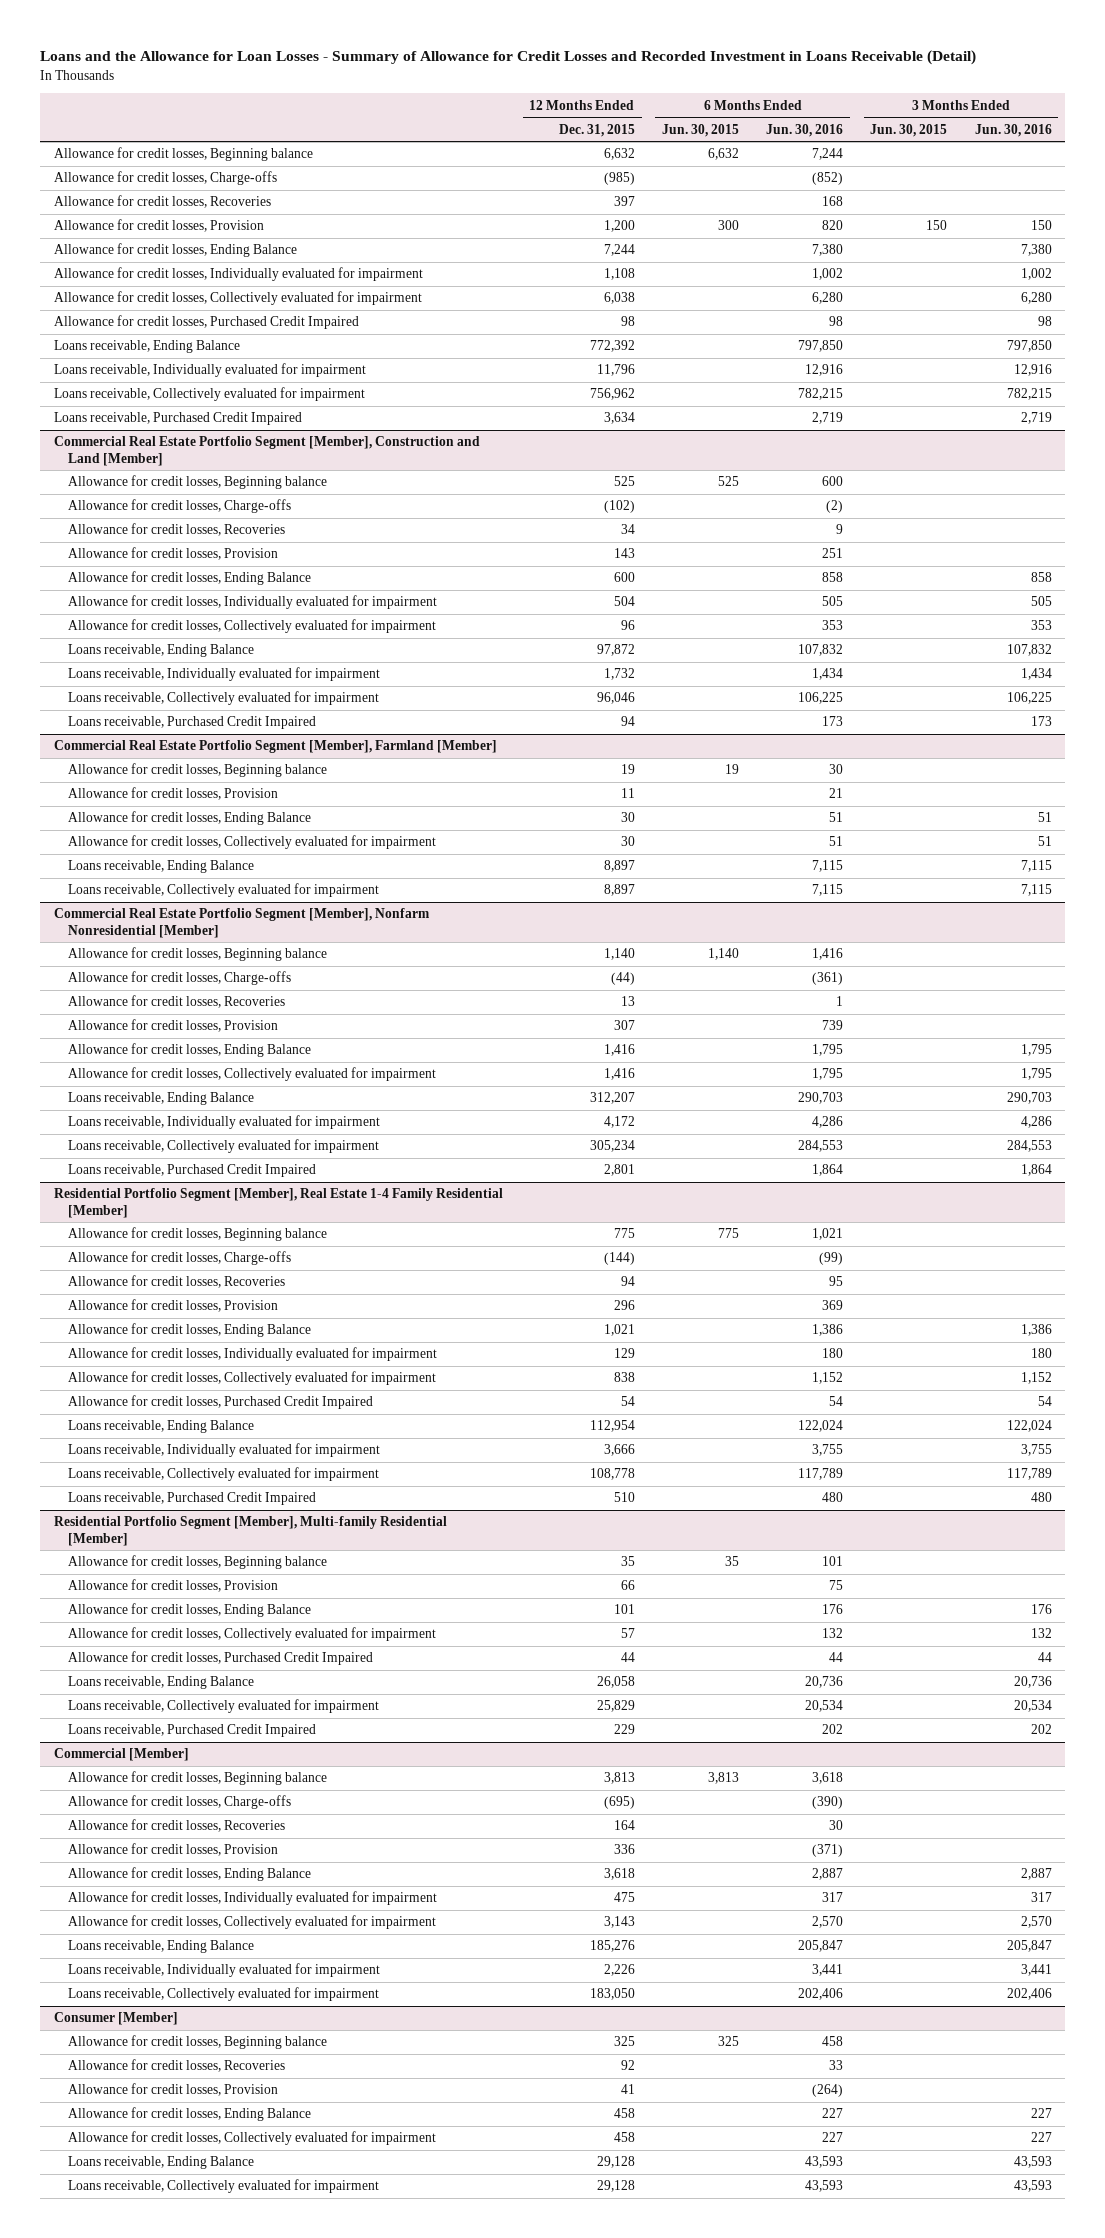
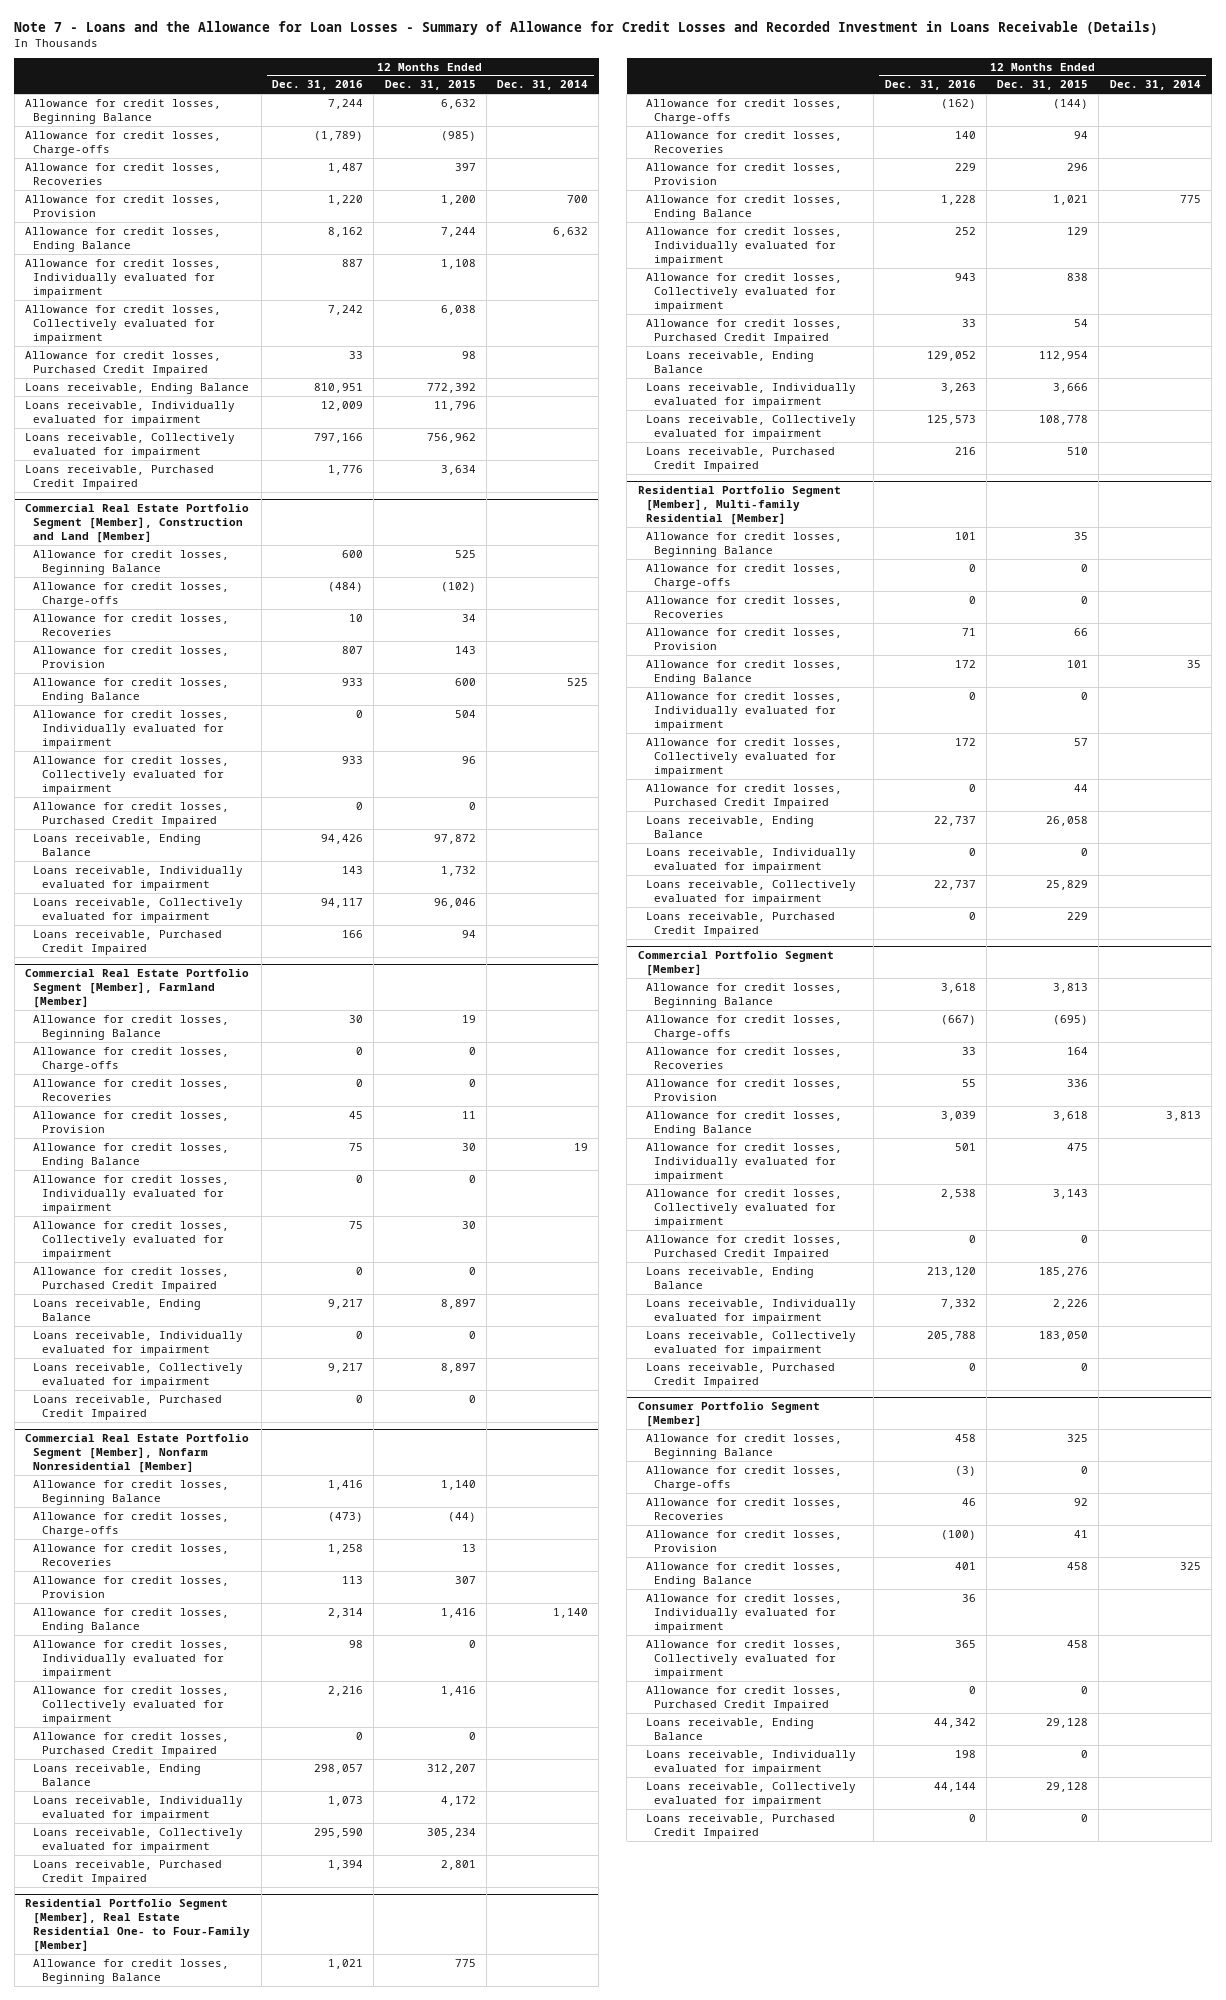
- Loans and the Allowance for Loan Losses - Summary of Allowance for Credit Losses and Recorded Investment in Loans Receivable (Detail)
+ Note 7 - Loans and the Allowance for Loan Losses - Summary of Allowance for Credit Losses and Recorded Investment in Loans Receivable (Details)
- | 12 Months Ended Dec. 31, 2015 | 6 Months Ended Jun. 30, 2015 | 6 Months Ended Jun. 30, 2016 | 3 Months Ended Jun. 30, 2015 | 3 Months Ended Jun. 30, 2016
+ | 12 Months Ended Dec. 31, 2016 | 12 Months Ended Dec. 31, 2015 | 12 Months Ended Dec. 31, 2014
- Allowance for credit losses, Beginning balance | 6,632 | 6,632 | 7,244 | |
+ Allowance for credit losses, Beginning Balance | 7,244 | 6,632 |
@ Commercial Real Estate Portfolio Segment [Member], Construction and Land [Member]
- Allowance for credit losses, Beginning balance | 525 | 525 | 600 | |
+ Allowance for credit losses, Beginning Balance | 600 | 525 |
+ Allowance for credit losses, Purchased Credit Impaired | 0 | 0 |
@ Commercial Real Estate Portfolio Segment [Member], Farmland [Member]
- Allowance for credit losses, Beginning balance | 19 | 19 | 30 | |
+ Allowance for credit losses, Beginning Balance | 30 | 19 |
+ Allowance for credit losses, Charge-offs | 0 | 0 |
+ Allowance for credit losses, Recoveries | 0 | 0 |
+ Allowance for credit losses, Individually evaluated for impairment | 0 | 0 |
+ Allowance for credit losses, Purchased Credit Impaired | 0 | 0 |
+ Loans receivable, Individually evaluated for impairment | 0 | 0 |
+ Loans receivable, Purchased Credit Impaired | 0 | 0 |
@ Commercial Real Estate Portfolio Segment [Member], Nonfarm Nonresidential [Member]
- Allowance for credit losses, Beginning balance | 1,140 | 1,140 | 1,416 | |
+ Allowance for credit losses, Beginning Balance | 1,416 | 1,140 |
+ Allowance for credit losses, Individually evaluated for impairment | 98 | 0 |
+ Allowance for credit losses, Purchased Credit Impaired | 0 | 0 |
- Residential Portfolio Segment [Member], Real Estate 1-4 Family Residential [Member]
- Allowance for credit losses, Beginning balance | 775 | 775 | 1,021 | |
+ Residential Portfolio Segment [Member], Real Estate Residential One- to Four-Family [Member]
+ Allowance for credit losses, Beginning Balance | 1,021 | 775 |
@ Residential Portfolio Segment [Member], Multi-family Residential [Member]
- Allowance for credit losses, Beginning balance | 35 | 35 | 101 | |
+ Allowance for credit losses, Beginning Balance | 101 | 35 |
+ Allowance for credit losses, Charge-offs | 0 | 0 |
+ Allowance for credit losses, Recoveries | 0 | 0 |
+ Allowance for credit losses, Individually evaluated for impairment | 0 | 0 |
+ Loans receivable, Individually evaluated for impairment | 0 | 0 |
- Commercial [Member]
- Allowance for credit losses, Beginning balance | 3,813 | 3,813 | 3,618 | |
+ Commercial Portfolio Segment [Member]
+ Allowance for credit losses, Beginning Balance | 3,618 | 3,813 |
+ Allowance for credit losses, Purchased Credit Impaired | 0 | 0 |
- Consumer [Member]
- Allowance for credit losses, Beginning balance | 325 | 325 | 458 | |
+ Loans receivable, Purchased Credit Impaired | 0 | 0 |
+ Consumer Portfolio Segment [Member]
+ Allowance for credit losses, Beginning Balance | 458 | 325 |
+ Allowance for credit losses, Charge-offs | (3) | 0 |
+ Allowance for credit losses, Individually evaluated for impairment | 36 | |
+ Allowance for credit losses, Purchased Credit Impaired | 0 | 0 |
+ Loans receivable, Individually evaluated for impairment | 198 | 0 |
+ Loans receivable, Purchased Credit Impaired | 0 | 0 |

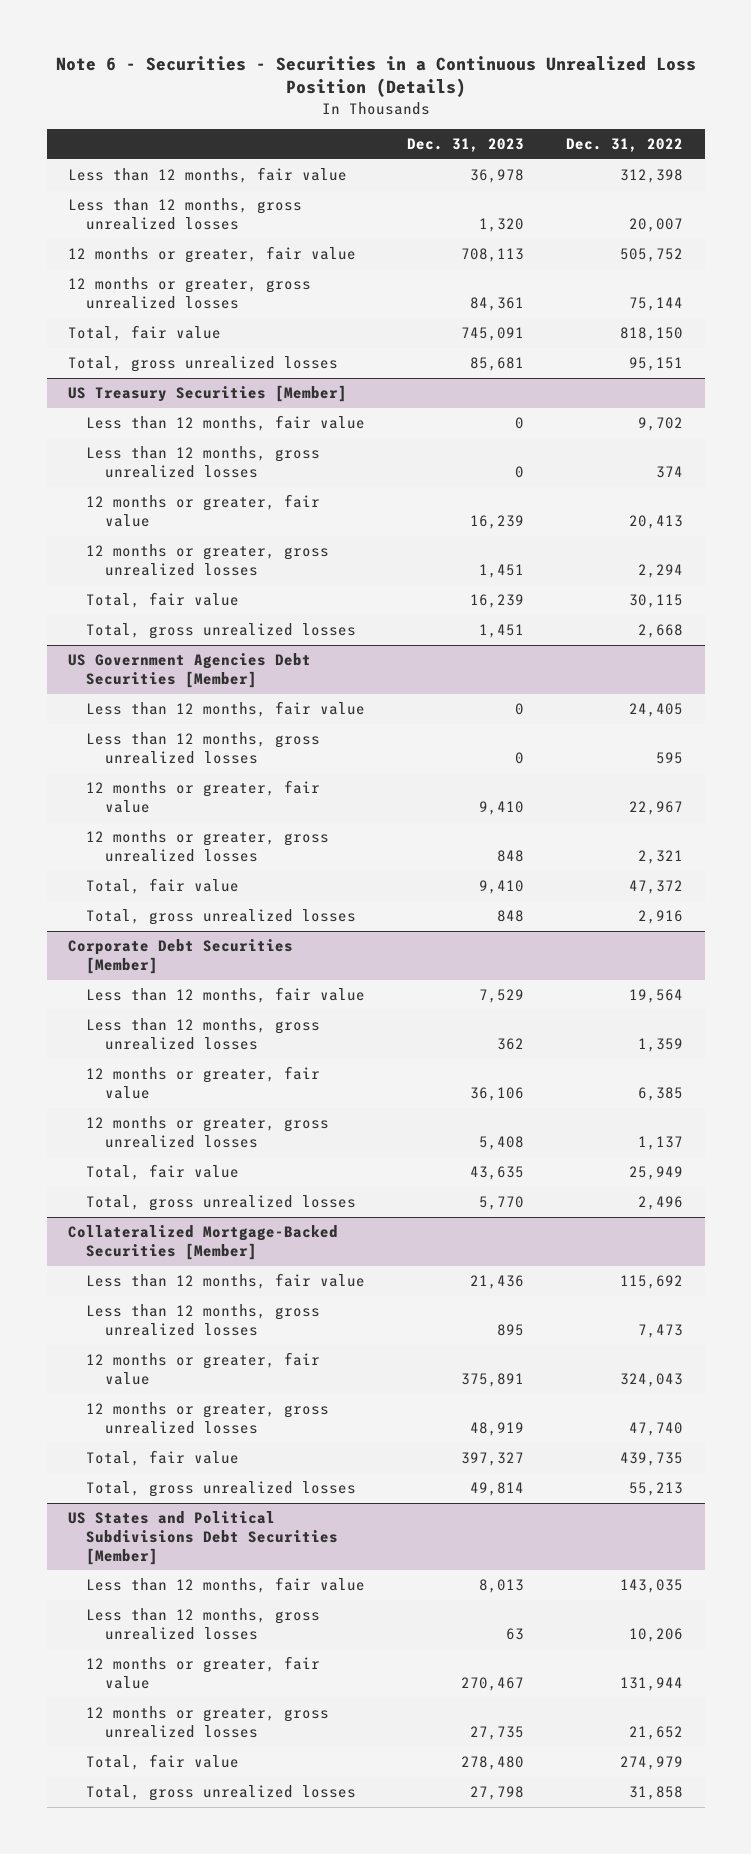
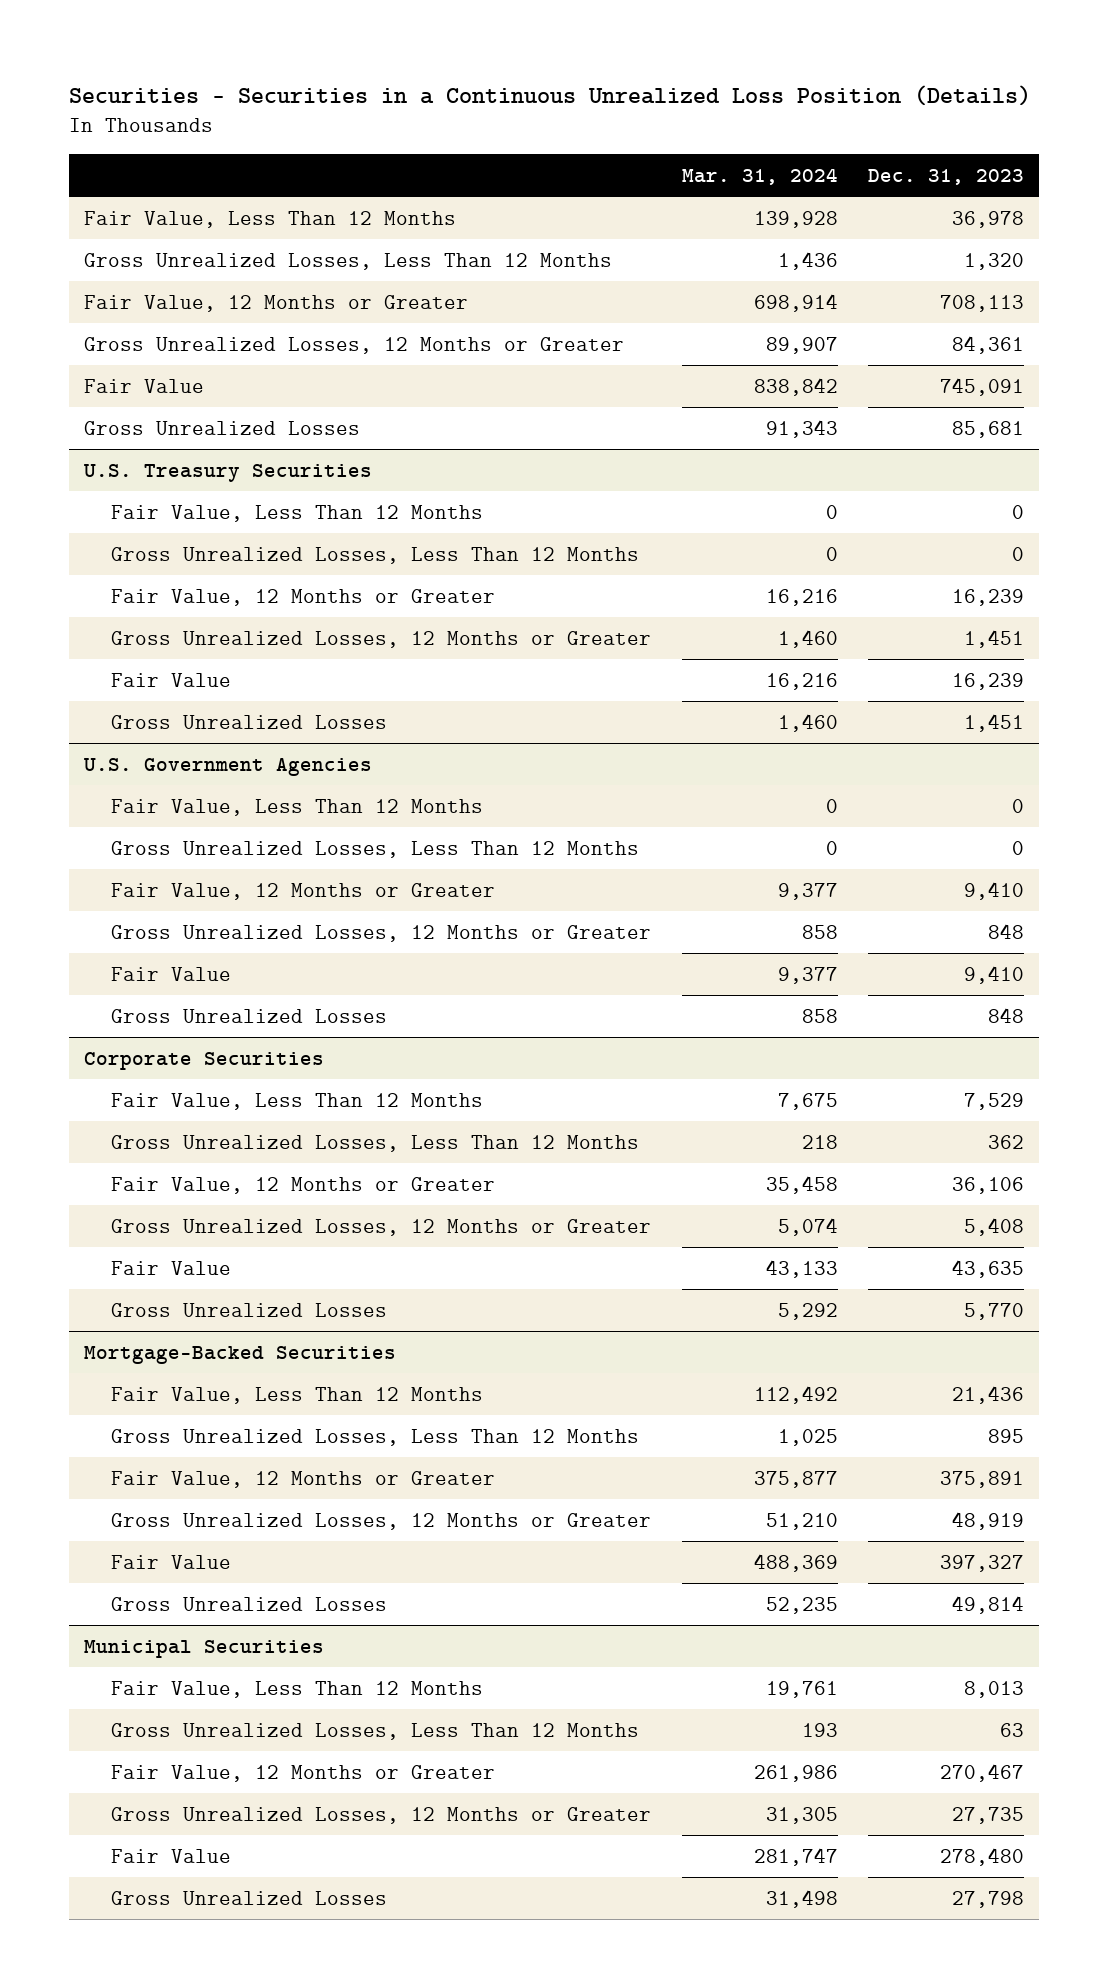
- Note 6 - Securities - Securities in a Continuous Unrealized Loss Position (Details)
+ Securities - Securities in a Continuous Unrealized Loss Position (Details)
- | Dec. 31, 2023 | Dec. 31, 2022
+ | Mar. 31, 2024 | Dec. 31, 2023
- Less than 12 months, fair value | 36,978 | 312,398
- Less than 12 months, gross unrealized losses | 1,320 | 20,007
- 12 months or greater, fair value | 708,113 | 505,752
- 12 months or greater, gross unrealized losses | 84,361 | 75,144
- Total, fair value | 745,091 | 818,150
- Total, gross unrealized losses | 85,681 | 95,151
- US Treasury Securities [Member]
- Less than 12 months, fair value | 0 | 9,702
- Less than 12 months, gross unrealized losses | 0 | 374
- 12 months or greater, fair value | 16,239 | 20,413
- 12 months or greater, gross unrealized losses | 1,451 | 2,294
- Total, fair value | 16,239 | 30,115
- Total, gross unrealized losses | 1,451 | 2,668
- US Government Agencies Debt Securities [Member]
- Less than 12 months, fair value | 0 | 24,405
- Less than 12 months, gross unrealized losses | 0 | 595
- 12 months or greater, fair value | 9,410 | 22,967
- 12 months or greater, gross unrealized losses | 848 | 2,321
- Total, fair value | 9,410 | 47,372
- Total, gross unrealized losses | 848 | 2,916
- Corporate Debt Securities [Member]
- Less than 12 months, fair value | 7,529 | 19,564
- Less than 12 months, gross unrealized losses | 362 | 1,359
- 12 months or greater, fair value | 36,106 | 6,385
- 12 months or greater, gross unrealized losses | 5,408 | 1,137
- Total, fair value | 43,635 | 25,949
- Total, gross unrealized losses | 5,770 | 2,496
- Collateralized Mortgage-Backed Securities [Member]
- Less than 12 months, fair value | 21,436 | 115,692
- Less than 12 months, gross unrealized losses | 895 | 7,473
- 12 months or greater, fair value | 375,891 | 324,043
- 12 months or greater, gross unrealized losses | 48,919 | 47,740
- Total, fair value | 397,327 | 439,735
- Total, gross unrealized losses | 49,814 | 55,213
- US States and Political Subdivisions Debt Securities [Member]
- Less than 12 months, fair value | 8,013 | 143,035
- Less than 12 months, gross unrealized losses | 63 | 10,206
- 12 months or greater, fair value | 270,467 | 131,944
- 12 months or greater, gross unrealized losses | 27,735 | 21,652
- Total, fair value | 278,480 | 274,979
- Total, gross unrealized losses | 27,798 | 31,858
+ Fair Value, Less Than 12 Months | 139,928 | 36,978
+ Gross Unrealized Losses, Less Than 12 Months | 1,436 | 1,320
+ Fair Value, 12 Months or Greater | 698,914 | 708,113
+ Gross Unrealized Losses, 12 Months or Greater | 89,907 | 84,361
+ Fair Value | 838,842 | 745,091
+ Gross Unrealized Losses | 91,343 | 85,681
+ U.S. Treasury Securities
+ Fair Value, Less Than 12 Months | 0 | 0
+ Gross Unrealized Losses, Less Than 12 Months | 0 | 0
+ Fair Value, 12 Months or Greater | 16,216 | 16,239
+ Gross Unrealized Losses, 12 Months or Greater | 1,460 | 1,451
+ Fair Value | 16,216 | 16,239
+ Gross Unrealized Losses | 1,460 | 1,451
+ U.S. Government Agencies
+ Fair Value, Less Than 12 Months | 0 | 0
+ Gross Unrealized Losses, Less Than 12 Months | 0 | 0
+ Fair Value, 12 Months or Greater | 9,377 | 9,410
+ Gross Unrealized Losses, 12 Months or Greater | 858 | 848
+ Fair Value | 9,377 | 9,410
+ Gross Unrealized Losses | 858 | 848
+ Corporate Securities
+ Fair Value, Less Than 12 Months | 7,675 | 7,529
+ Gross Unrealized Losses, Less Than 12 Months | 218 | 362
+ Fair Value, 12 Months or Greater | 35,458 | 36,106
+ Gross Unrealized Losses, 12 Months or Greater | 5,074 | 5,408
+ Fair Value | 43,133 | 43,635
+ Gross Unrealized Losses | 5,292 | 5,770
+ Mortgage-Backed Securities
+ Fair Value, Less Than 12 Months | 112,492 | 21,436
+ Gross Unrealized Losses, Less Than 12 Months | 1,025 | 895
+ Fair Value, 12 Months or Greater | 375,877 | 375,891
+ Gross Unrealized Losses, 12 Months or Greater | 51,210 | 48,919
+ Fair Value | 488,369 | 397,327
+ Gross Unrealized Losses | 52,235 | 49,814
+ Municipal Securities
+ Fair Value, Less Than 12 Months | 19,761 | 8,013
+ Gross Unrealized Losses, Less Than 12 Months | 193 | 63
+ Fair Value, 12 Months or Greater | 261,986 | 270,467
+ Gross Unrealized Losses, 12 Months or Greater | 31,305 | 27,735
+ Fair Value | 281,747 | 278,480
+ Gross Unrealized Losses | 31,498 | 27,798

